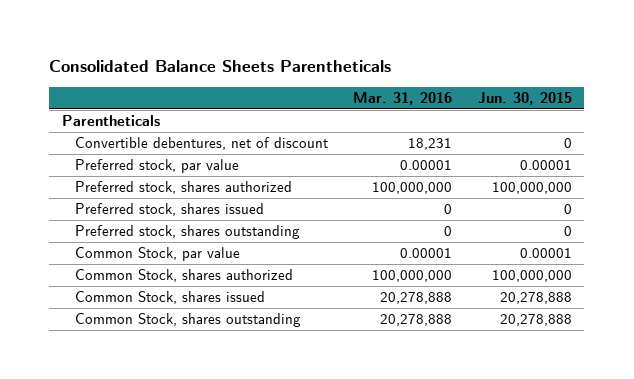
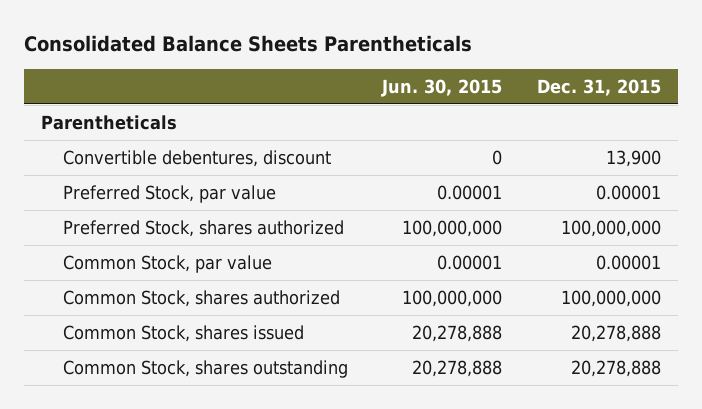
- | Mar. 31, 2016 | Jun. 30, 2015
+ | Jun. 30, 2015 | Dec. 31, 2015
- Convertible debentures, net of discount | 18,231 | 0
- Preferred stock, par value | 0.00001 | 0.00001
- Preferred stock, shares authorized | 100,000,000 | 100,000,000
- Preferred stock, shares issued | 0 | 0
- Preferred stock, shares outstanding | 0 | 0
+ Convertible debentures, discount | 0 | 13,900
+ Preferred Stock, par value | 0.00001 | 0.00001
+ Preferred Stock, shares authorized | 100,000,000 | 100,000,000

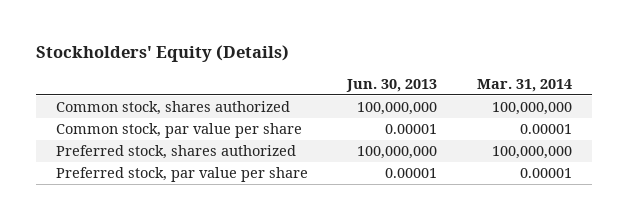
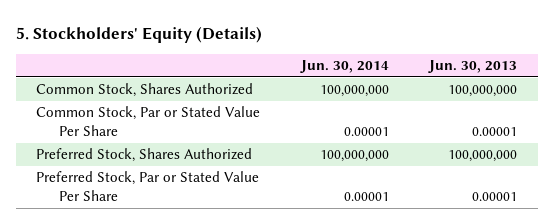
- Stockholders' Equity (Details)
+ 5. Stockholders' Equity (Details)
- | Jun. 30, 2013 | Mar. 31, 2014
+ | Jun. 30, 2014 | Jun. 30, 2013
- Common stock, shares authorized | 100,000,000 | 100,000,000
- Common stock, par value per share | 0.00001 | 0.00001
- Preferred stock, shares authorized | 100,000,000 | 100,000,000
- Preferred stock, par value per share | 0.00001 | 0.00001
+ Common Stock, Shares Authorized | 100,000,000 | 100,000,000
+ Common Stock, Par or Stated Value Per Share | 0.00001 | 0.00001
+ Preferred Stock, Shares Authorized | 100,000,000 | 100,000,000
+ Preferred Stock, Par or Stated Value Per Share | 0.00001 | 0.00001

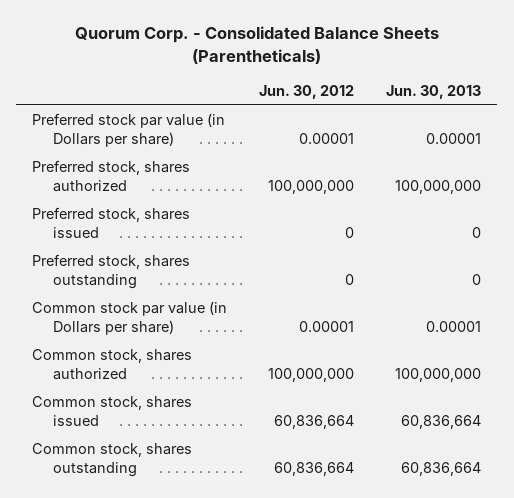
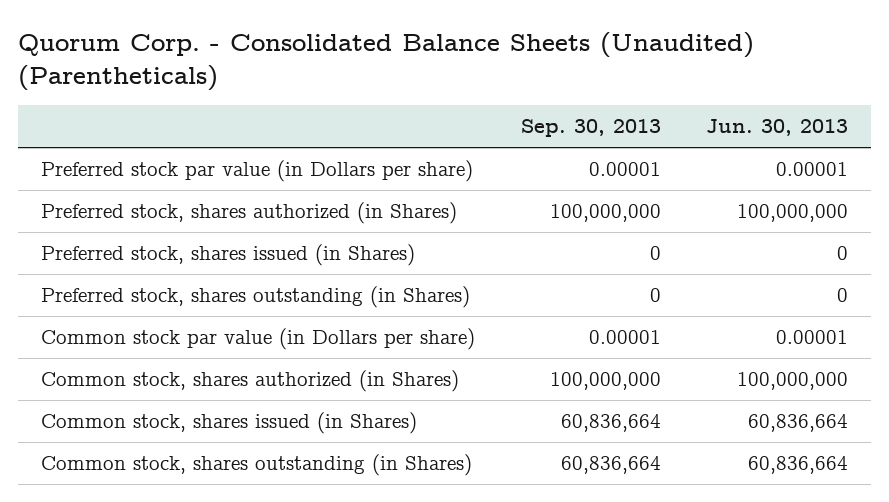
- Quorum Corp. - Consolidated Balance Sheets (Parentheticals)
+ Quorum Corp. - Consolidated Balance Sheets (Unaudited) (Parentheticals)
- | Jun. 30, 2012 | Jun. 30, 2013
+ | Sep. 30, 2013 | Jun. 30, 2013
- Preferred stock, shares authorized | 100,000,000 | 100,000,000
- Preferred stock, shares issued | 0 | 0
- Preferred stock, shares outstanding | 0 | 0
+ Preferred stock, shares authorized (in Shares) | 100,000,000 | 100,000,000
+ Preferred stock, shares issued (in Shares) | 0 | 0
+ Preferred stock, shares outstanding (in Shares) | 0 | 0
- Common stock, shares authorized | 100,000,000 | 100,000,000
- Common stock, shares issued | 60,836,664 | 60,836,664
- Common stock, shares outstanding | 60,836,664 | 60,836,664
+ Common stock, shares authorized (in Shares) | 100,000,000 | 100,000,000
+ Common stock, shares issued (in Shares) | 60,836,664 | 60,836,664
+ Common stock, shares outstanding (in Shares) | 60,836,664 | 60,836,664

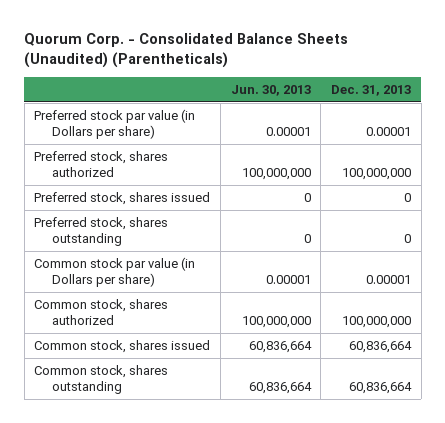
- | Sep. 30, 2013 | Jun. 30, 2013
+ | Jun. 30, 2013 | Dec. 31, 2013
- Preferred stock, shares authorized (in Shares) | 100,000,000 | 100,000,000
- Preferred stock, shares issued (in Shares) | 0 | 0
- Preferred stock, shares outstanding (in Shares) | 0 | 0
+ Preferred stock, shares authorized | 100,000,000 | 100,000,000
+ Preferred stock, shares issued | 0 | 0
+ Preferred stock, shares outstanding | 0 | 0
- Common stock, shares authorized (in Shares) | 100,000,000 | 100,000,000
- Common stock, shares issued (in Shares) | 60,836,664 | 60,836,664
- Common stock, shares outstanding (in Shares) | 60,836,664 | 60,836,664
+ Common stock, shares authorized | 100,000,000 | 100,000,000
+ Common stock, shares issued | 60,836,664 | 60,836,664
+ Common stock, shares outstanding | 60,836,664 | 60,836,664

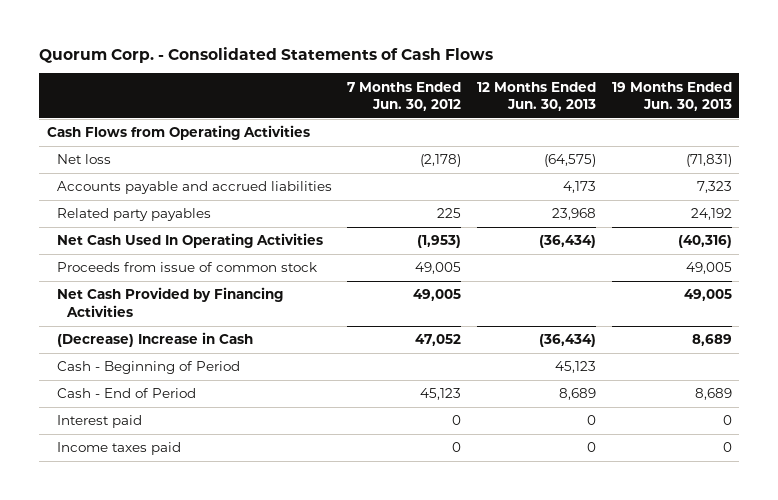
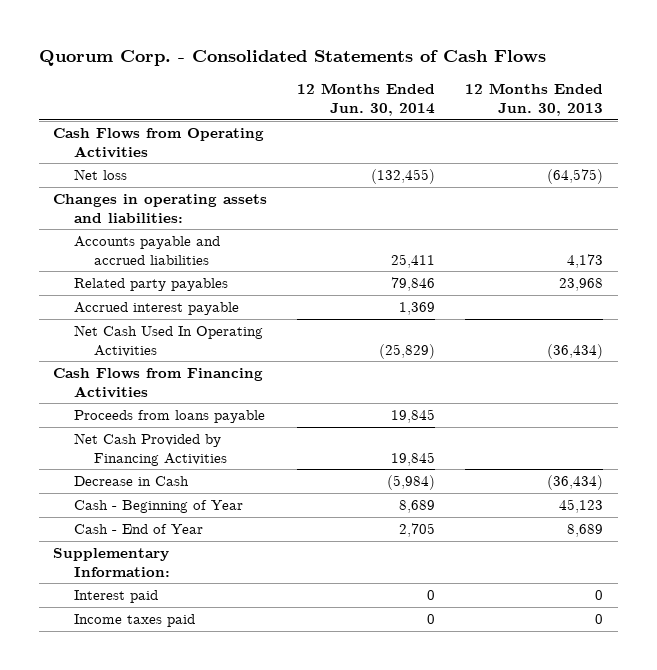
- | 7 Months Ended Jun. 30, 2012 | 12 Months Ended Jun. 30, 2013 | 19 Months Ended Jun. 30, 2013
+ | 12 Months Ended Jun. 30, 2014 | 12 Months Ended Jun. 30, 2013
+ Changes in operating assets and liabilities:
+ Accrued interest payable | 1,369 |
- Proceeds from issue of common stock | 49,005 | | 49,005
+ Cash Flows from Financing Activities
+ Proceeds from loans payable | 19,845 |
- (Decrease) Increase in Cash | 47,052 | (36,434) | 8,689
- Cash - Beginning of Period | | 45,123 |
- Cash - End of Period | 45,123 | 8,689 | 8,689
+ Decrease in Cash | (5,984) | (36,434)
+ Cash - Beginning of Year | 8,689 | 45,123
+ Cash - End of Year | 2,705 | 8,689
+ Supplementary Information:

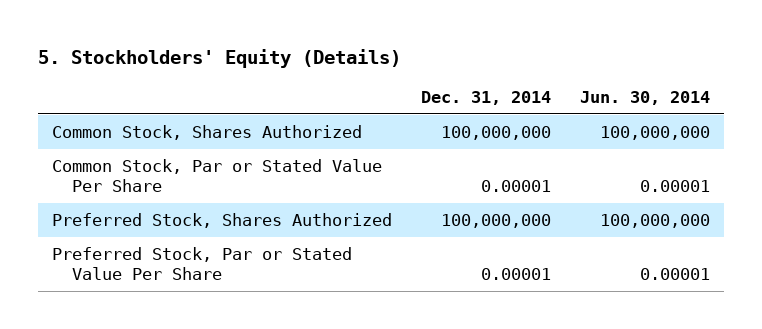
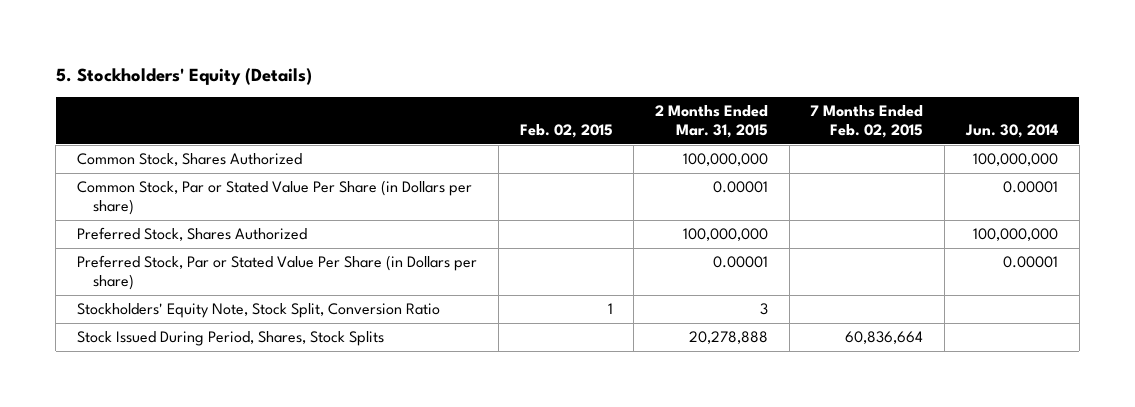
- | Dec. 31, 2014 | Jun. 30, 2014
+ | Feb. 02, 2015 | 2 Months Ended Mar. 31, 2015 | 7 Months Ended Feb. 02, 2015 | Jun. 30, 2014
- Common Stock, Par or Stated Value Per Share | 0.00001 | 0.00001
+ Common Stock, Par or Stated Value Per Share (in Dollars per share) | | 0.00001 | | 0.00001
- Preferred Stock, Par or Stated Value Per Share | 0.00001 | 0.00001
+ Preferred Stock, Par or Stated Value Per Share (in Dollars per share) | | 0.00001 | | 0.00001
+ Stockholders' Equity Note, Stock Split, Conversion Ratio | 1 | 3 | |
+ Stock Issued During Period, Shares, Stock Splits | | 20,278,888 | 60,836,664 |

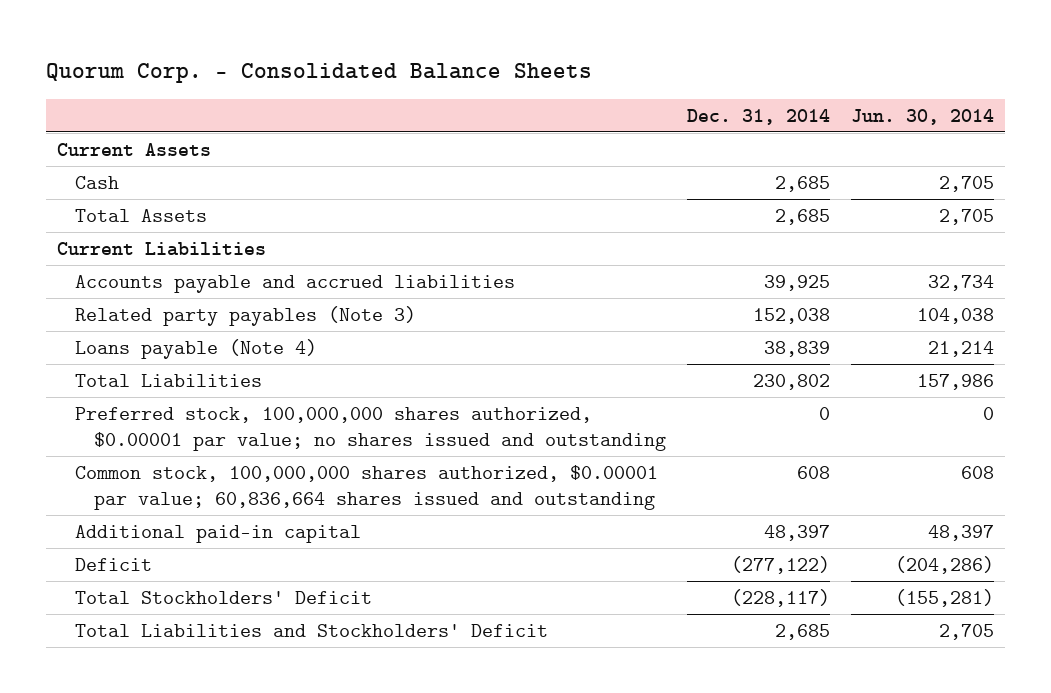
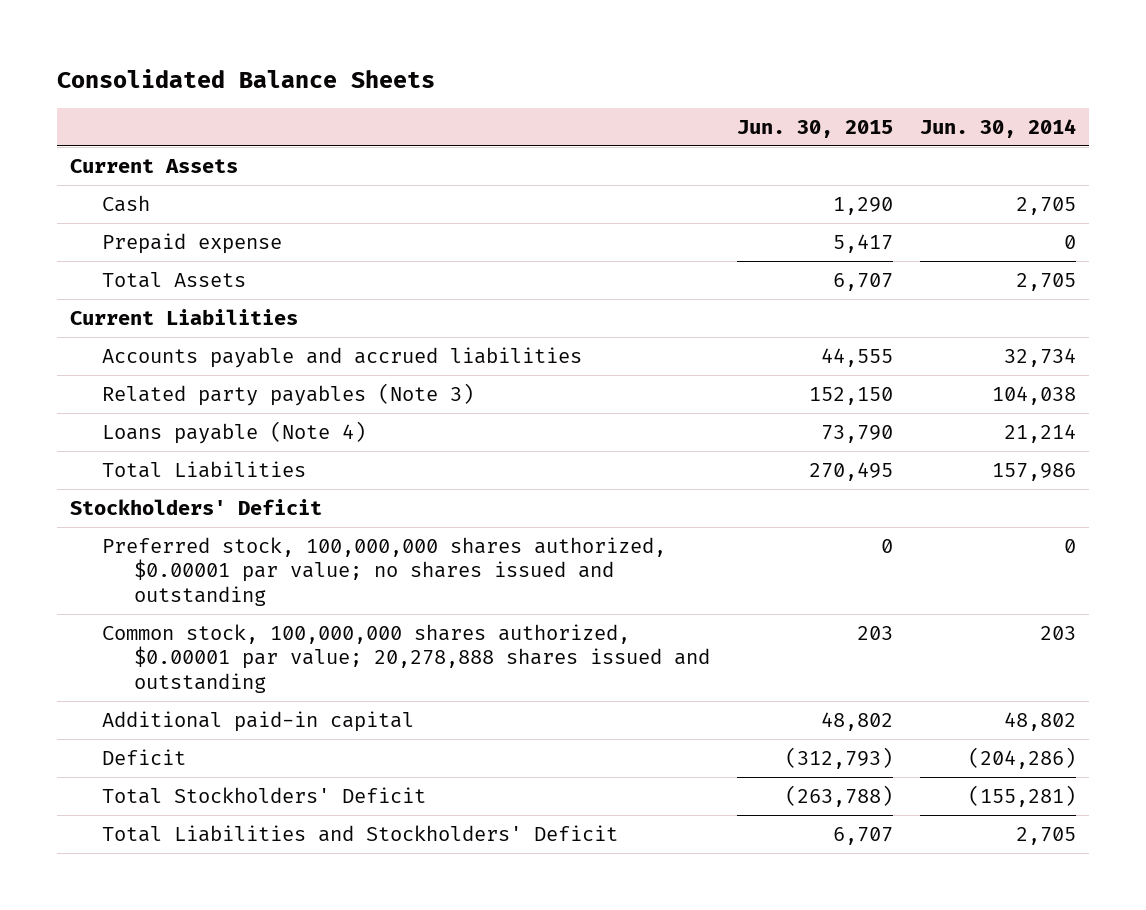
- Quorum Corp. - Consolidated Balance Sheets
+ Consolidated Balance Sheets
- | Dec. 31, 2014 | Jun. 30, 2014
+ | Jun. 30, 2015 | Jun. 30, 2014
+ Prepaid expense | 5,417 | 0
+ Stockholders' Deficit
- Common stock, 100,000,000 shares authorized, $0.00001 par value; 60,836,664 shares issued and outstanding | 608 | 608
- Additional paid-in capital | 48,397 | 48,397
+ Common stock, 100,000,000 shares authorized, $0.00001 par value; 20,278,888 shares issued and outstanding | 203 | 203
+ Additional paid-in capital | 48,802 | 48,802

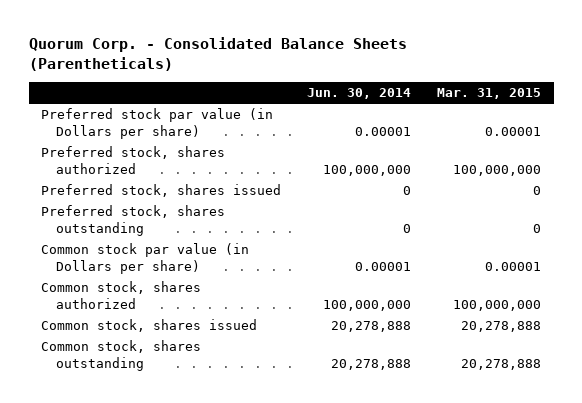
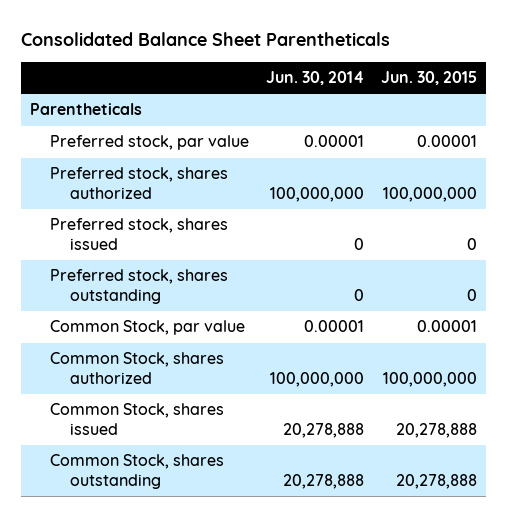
- Quorum Corp. - Consolidated Balance Sheets (Parentheticals)
+ Consolidated Balance Sheet Parentheticals
- | Jun. 30, 2014 | Mar. 31, 2015
+ | Jun. 30, 2014 | Jun. 30, 2015
- Preferred stock par value (in Dollars per share) | 0.00001 | 0.00001
+ Parentheticals
+ Preferred stock, par value | 0.00001 | 0.00001
- Common stock par value (in Dollars per share) | 0.00001 | 0.00001
- Common stock, shares authorized | 100,000,000 | 100,000,000
- Common stock, shares issued | 20,278,888 | 20,278,888
- Common stock, shares outstanding | 20,278,888 | 20,278,888
+ Common Stock, par value | 0.00001 | 0.00001
+ Common Stock, shares authorized | 100,000,000 | 100,000,000
+ Common Stock, shares issued | 20,278,888 | 20,278,888
+ Common Stock, shares outstanding | 20,278,888 | 20,278,888

